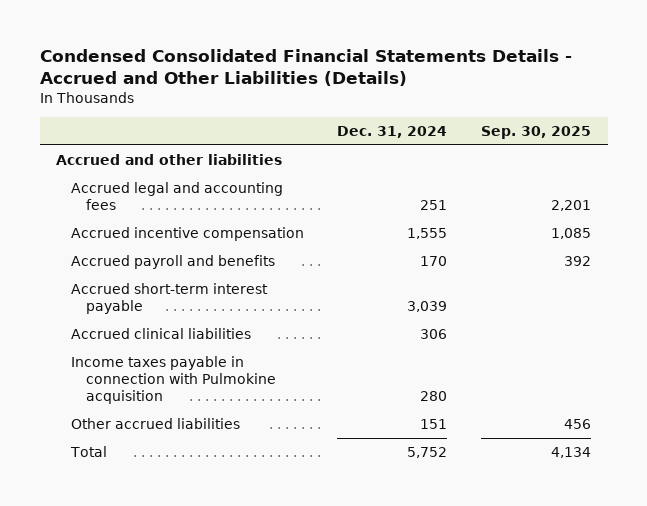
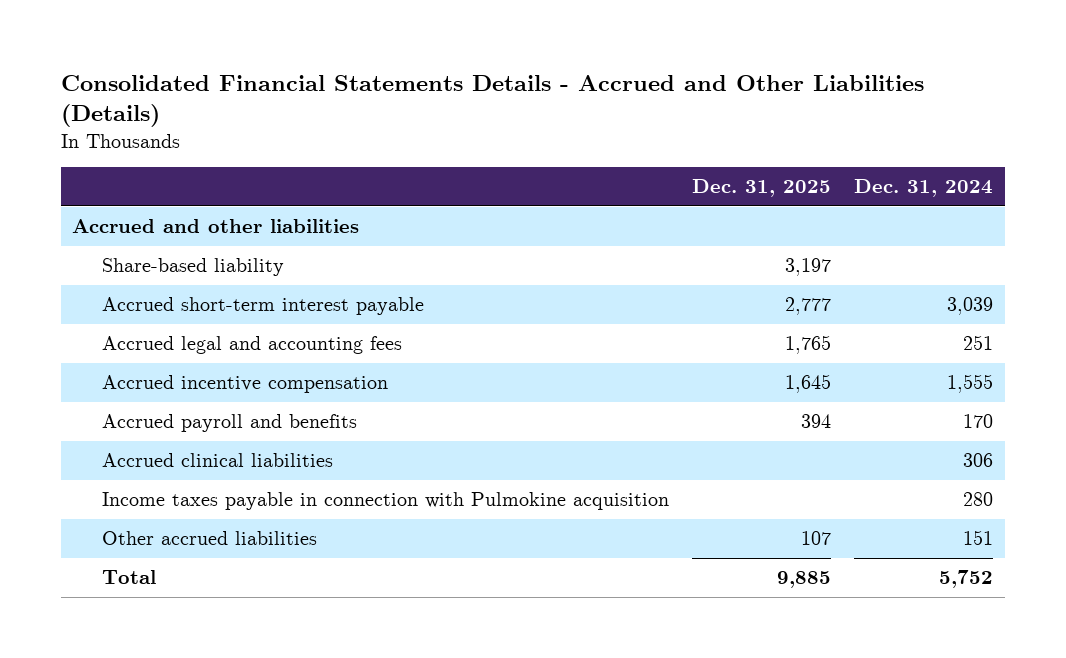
- Condensed Consolidated Financial Statements Details - Accrued and Other Liabilities (Details)
+ Consolidated Financial Statements Details - Accrued and Other Liabilities (Details)
- | Dec. 31, 2024 | Sep. 30, 2025
+ | Dec. 31, 2025 | Dec. 31, 2024
+ Share-based liability | 3,197 |
moved up: Accrued short-term interest payable | 2,777 | 3,039

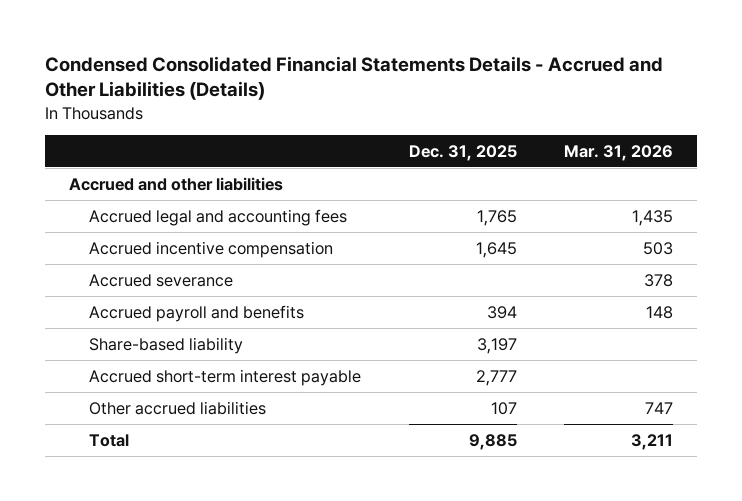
- Consolidated Financial Statements Details - Accrued and Other Liabilities (Details)
+ Condensed Consolidated Financial Statements Details - Accrued and Other Liabilities (Details)
- | Dec. 31, 2025 | Dec. 31, 2024
+ | Dec. 31, 2025 | Mar. 31, 2026
+ Accrued severance | | 378
- Accrued clinical liabilities | | 306
- Income taxes payable in connection with Pulmokine acquisition | | 280
moved down: Share-based liability | 3,197 |
moved down: Accrued short-term interest payable | 2,777 |

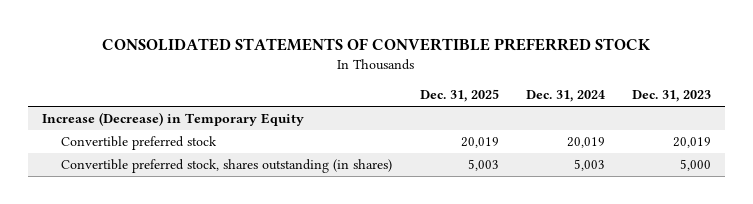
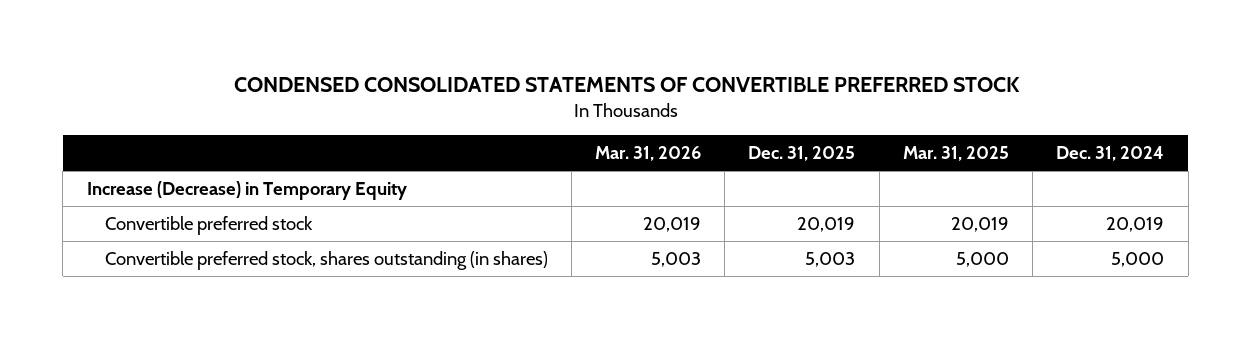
- CONSOLIDATED STATEMENTS OF CONVERTIBLE PREFERRED STOCK
+ CONDENSED CONSOLIDATED STATEMENTS OF CONVERTIBLE PREFERRED STOCK
- | Dec. 31, 2025 | Dec. 31, 2024 | Dec. 31, 2023
+ | Mar. 31, 2026 | Dec. 31, 2025 | Mar. 31, 2025 | Dec. 31, 2024
- Convertible preferred stock, shares outstanding (in shares) | 5,003 | 5,003 | 5,000
+ Convertible preferred stock, shares outstanding (in shares) | 5,003 | 5,003 | 5,000 | 5,000

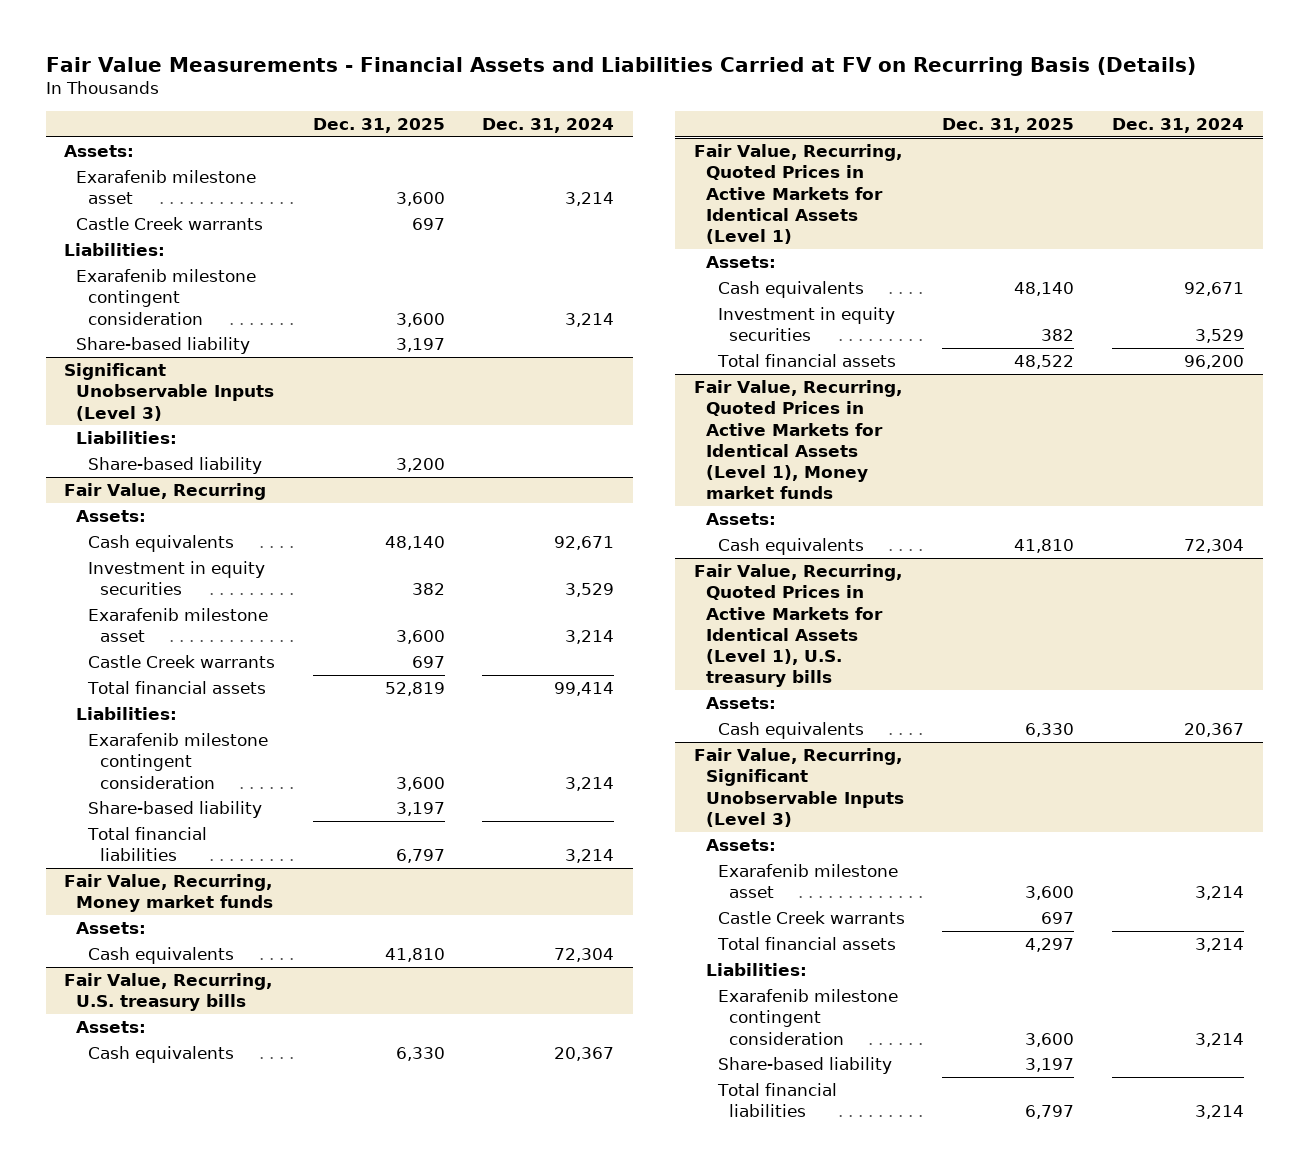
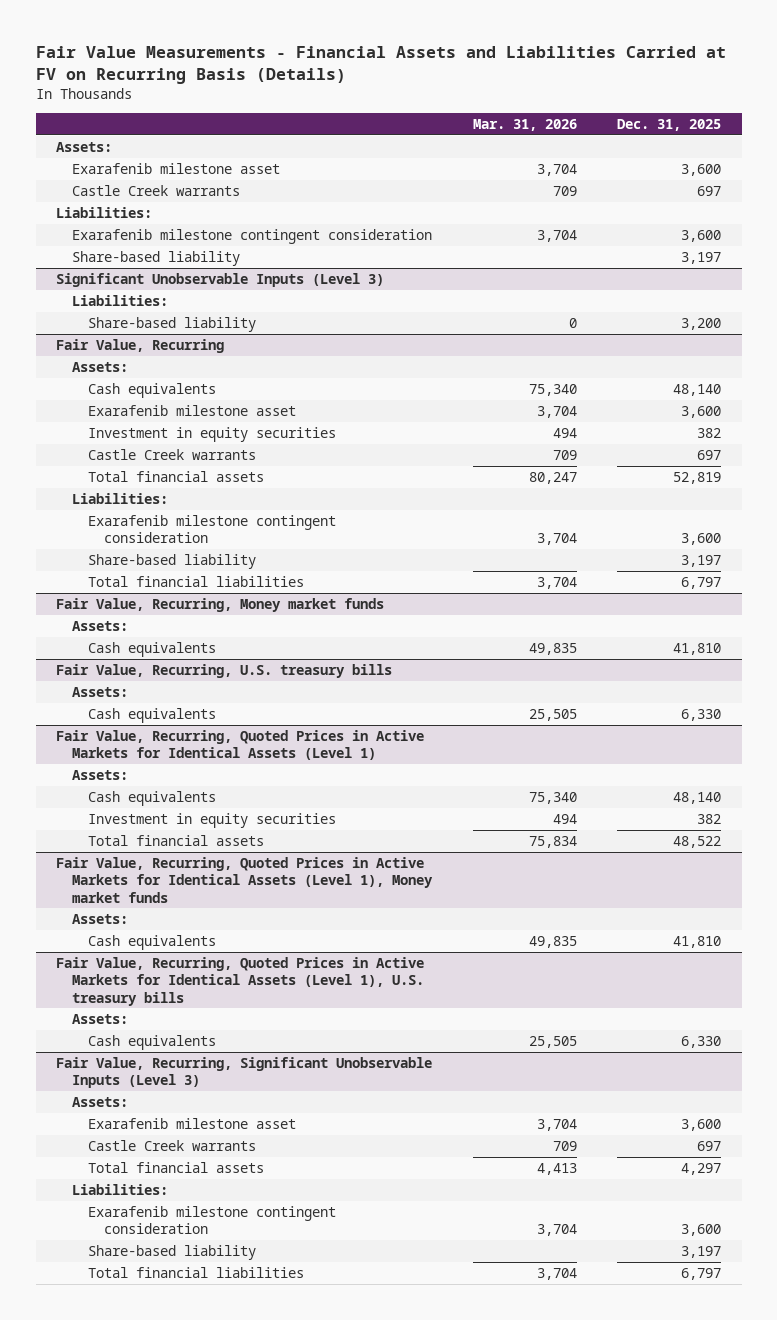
- | Dec. 31, 2025 | Dec. 31, 2024
+ | Mar. 31, 2026 | Dec. 31, 2025
@ Fair Value, Recurring
moved down: Investment in equity securities | 494 | 382

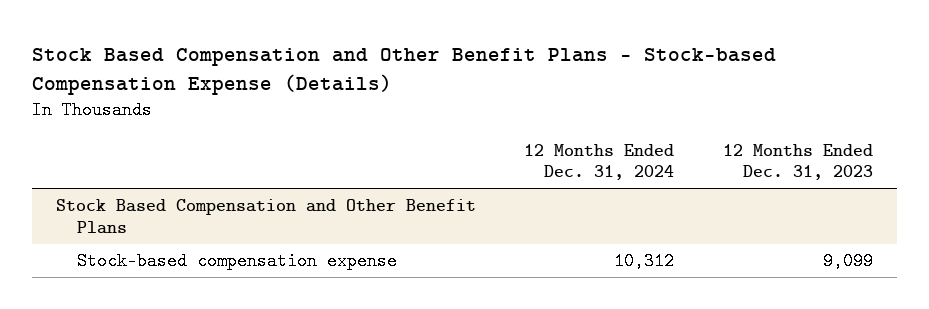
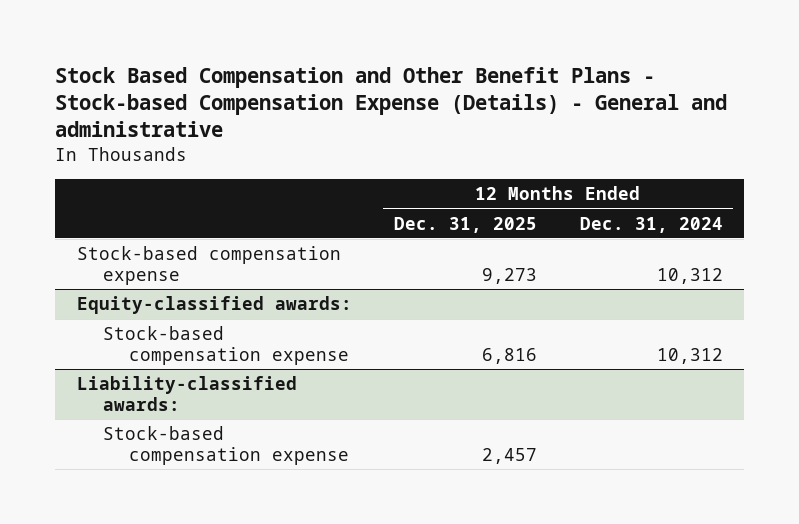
- Stock Based Compensation and Other Benefit Plans - Stock-based Compensation Expense (Details)
+ Stock Based Compensation and Other Benefit Plans - Stock-based Compensation Expense (Details) - General and administrative
- | 12 Months Ended Dec. 31, 2024 | 12 Months Ended Dec. 31, 2023
+ | 12 Months Ended Dec. 31, 2025 | 12 Months Ended Dec. 31, 2024
- Stock Based Compensation and Other Benefit Plans
+ Equity-classified awards:
+ Stock-based compensation expense | 6,816 | 10,312
+ Liability-classified awards:
+ Stock-based compensation expense | 2,457 |

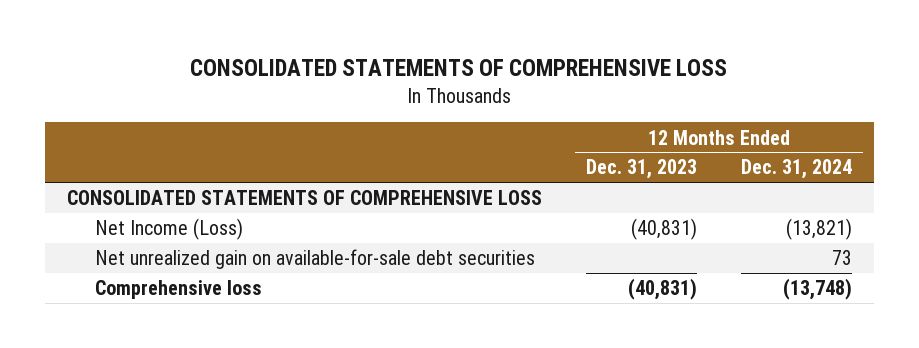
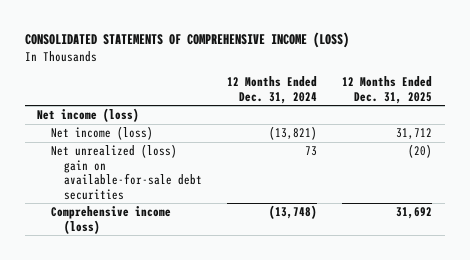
- CONSOLIDATED STATEMENTS OF COMPREHENSIVE LOSS
+ CONSOLIDATED STATEMENTS OF COMPREHENSIVE INCOME (LOSS)
- | 12 Months Ended Dec. 31, 2023 | 12 Months Ended Dec. 31, 2024
+ | 12 Months Ended Dec. 31, 2024 | 12 Months Ended Dec. 31, 2025
- CONSOLIDATED STATEMENTS OF COMPREHENSIVE LOSS
- Net Income (Loss) | (40,831) | (13,821)
- Net unrealized gain on available-for-sale debt securities | | 73
- Comprehensive loss | (40,831) | (13,748)
+ Net income (loss)
+ Net income (loss) | (13,821) | 31,712
+ Net unrealized (loss) gain on available-for-sale debt securities | 73 | (20)
+ Comprehensive income (loss) | (13,748) | 31,692

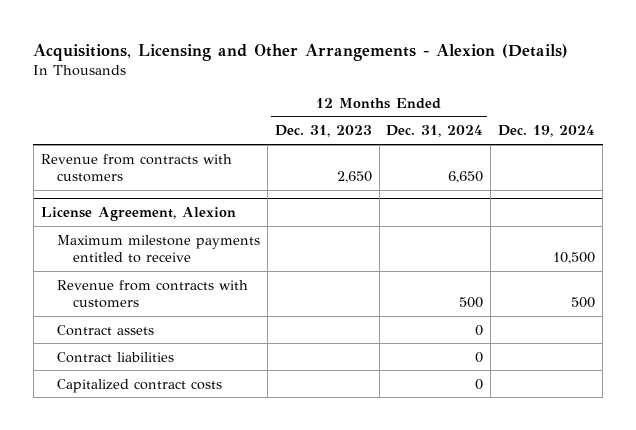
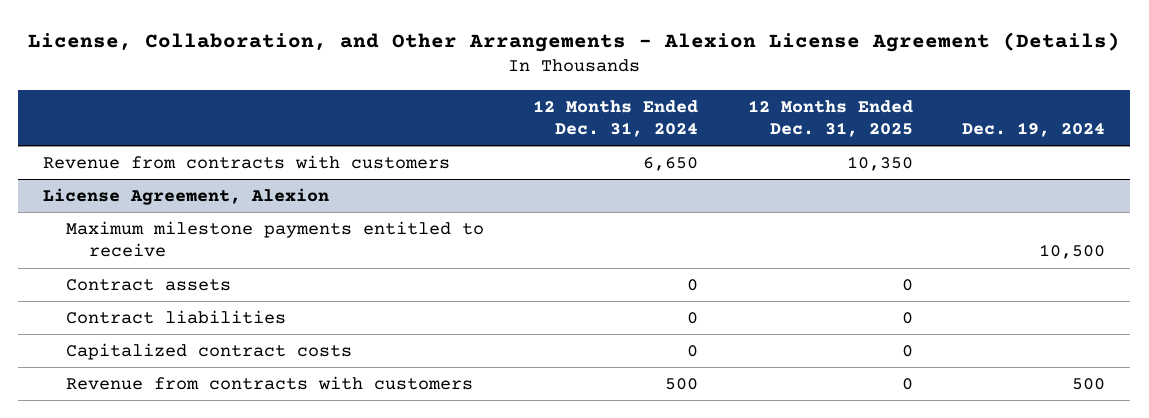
- Acquisitions, Licensing and Other Arrangements - Alexion (Details)
+ License, Collaboration, and Other Arrangements - Alexion License Agreement (Details)
- | 12 Months Ended Dec. 31, 2023 | 12 Months Ended Dec. 31, 2024 | Dec. 19, 2024
+ | 12 Months Ended Dec. 31, 2024 | 12 Months Ended Dec. 31, 2025 | Dec. 19, 2024
@ License Agreement, Alexion
moved down: Revenue from contracts with customers | 500 | 0 | 500

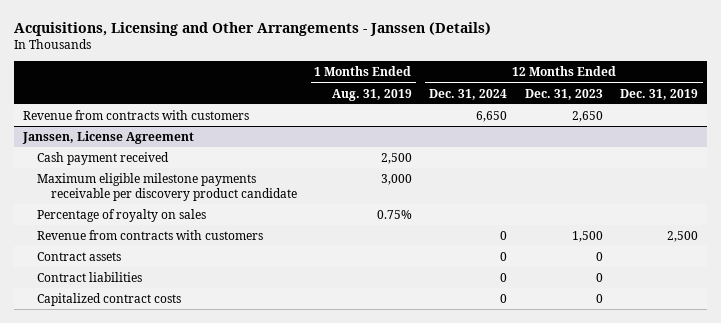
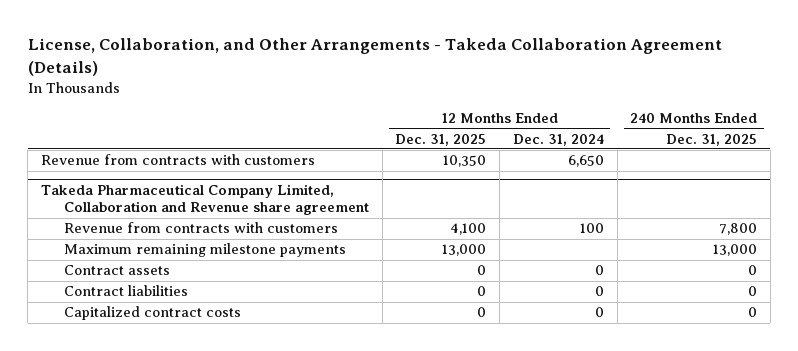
- Acquisitions, Licensing and Other Arrangements - Janssen (Details)
+ License, Collaboration, and Other Arrangements - Takeda Collaboration Agreement (Details)
- | 1 Months Ended Aug. 31, 2019 | 12 Months Ended Dec. 31, 2024 | 12 Months Ended Dec. 31, 2023 | 12 Months Ended Dec. 31, 2019
+ | 12 Months Ended Dec. 31, 2025 | 12 Months Ended Dec. 31, 2024 | 240 Months Ended Dec. 31, 2025
- Janssen, License Agreement
- Cash payment received | 2,500 | | |
- Maximum eligible milestone payments receivable per discovery product candidate | 3,000 | | |
- Percentage of royalty on sales | 0.75% | | |
- Revenue from contracts with customers | | 0 | 1,500 | 2,500
+ Takeda Pharmaceutical Company Limited, Collaboration and Revenue share agreement
+ Revenue from contracts with customers | 4,100 | 100 | 7,800
+ Maximum remaining milestone payments | 13,000 | | 13,000

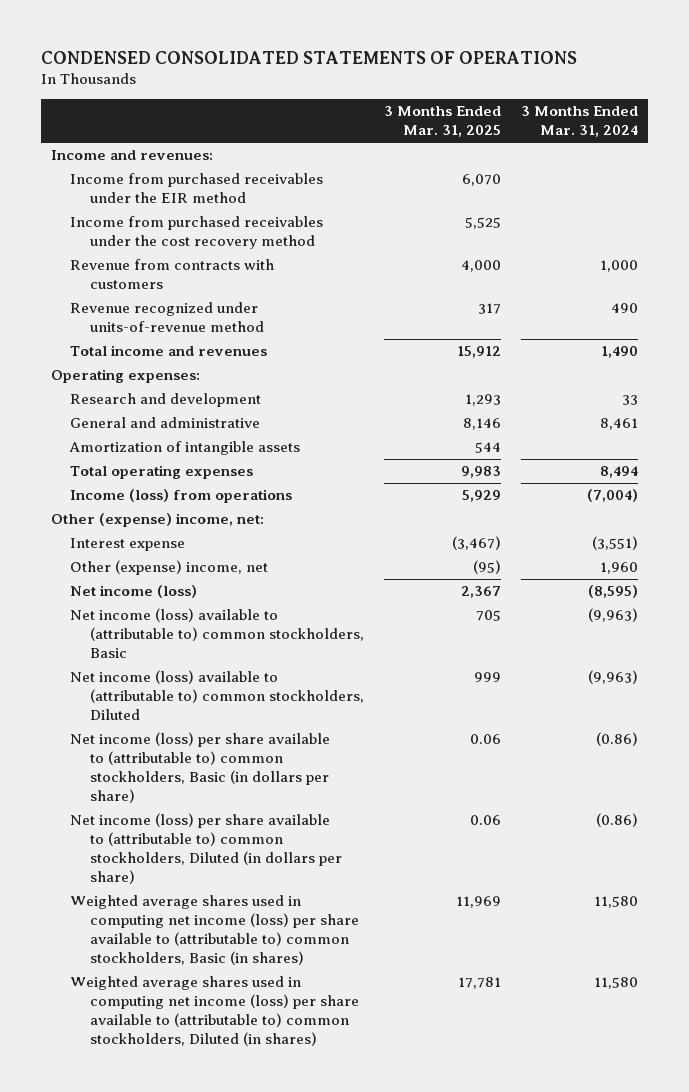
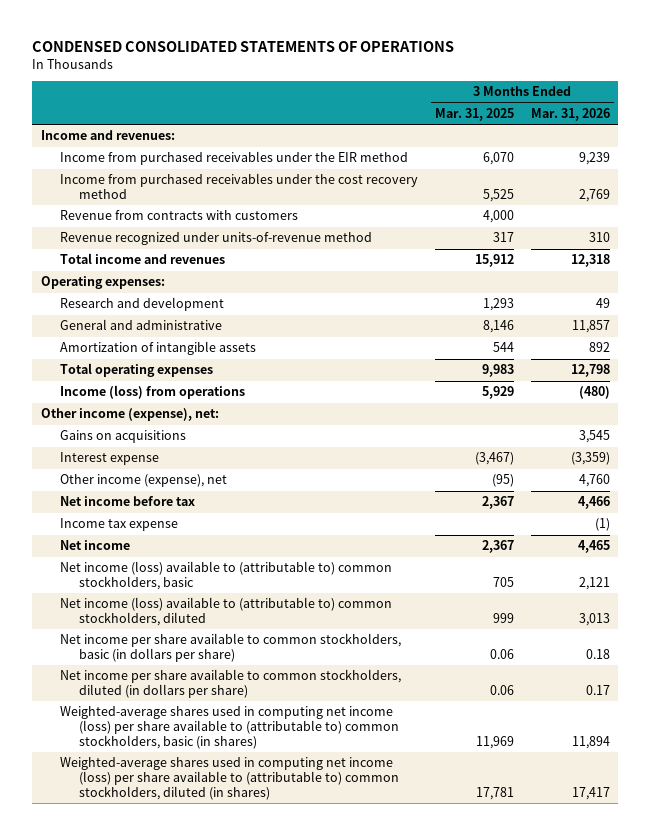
- | 3 Months Ended Mar. 31, 2025 | 3 Months Ended Mar. 31, 2024
+ | 3 Months Ended Mar. 31, 2025 | 3 Months Ended Mar. 31, 2026
- Other (expense) income, net:
+ Other income (expense), net:
+ Gains on acquisitions | | 3,545
- Other (expense) income, net | (95) | 1,960
- Net income (loss) | 2,367 | (8,595)
- Net income (loss) available to (attributable to) common stockholders, Basic | 705 | (9,963)
- Net income (loss) available to (attributable to) common stockholders, Diluted | 999 | (9,963)
- Net income (loss) per share available to (attributable to) common stockholders, Basic (in dollars per share) | 0.06 | (0.86)
- Net income (loss) per share available to (attributable to) common stockholders, Diluted (in dollars per share) | 0.06 | (0.86)
- Weighted average shares used in computing net income (loss) per share available to (attributable to) common stockholders, Basic (in shares) | 11,969 | 11,580
- Weighted average shares used in computing net income (loss) per share available to (attributable to) common stockholders, Diluted (in shares) | 17,781 | 11,580
+ Other income (expense), net | (95) | 4,760
+ Net income before tax | 2,367 | 4,466
+ Income tax expense | | (1)
+ Net income | 2,367 | 4,465
+ Net income (loss) available to (attributable to) common stockholders, basic | 705 | 2,121
+ Net income (loss) available to (attributable to) common stockholders, diluted | 999 | 3,013
+ Net income per share available to common stockholders, basic (in dollars per share) | 0.06 | 0.18
+ Net income per share available to common stockholders, diluted (in dollars per share) | 0.06 | 0.17
+ Weighted-average shares used in computing net income (loss) per share available to (attributable to) common stockholders, basic (in shares) | 11,969 | 11,894
+ Weighted-average shares used in computing net income (loss) per share available to (attributable to) common stockholders, diluted (in shares) | 17,781 | 17,417

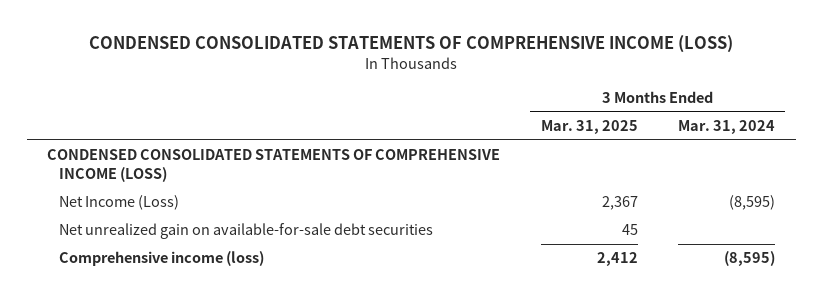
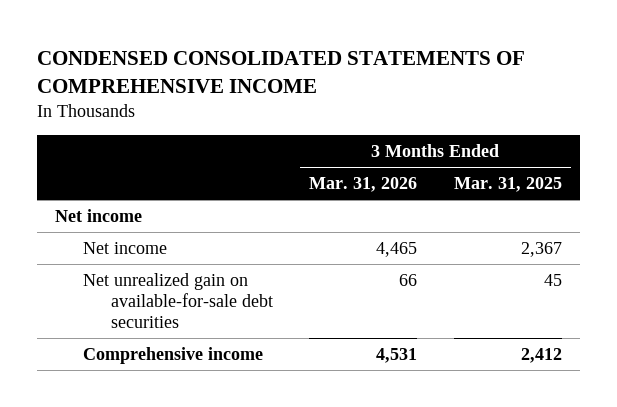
- CONDENSED CONSOLIDATED STATEMENTS OF COMPREHENSIVE INCOME (LOSS)
+ CONDENSED CONSOLIDATED STATEMENTS OF COMPREHENSIVE INCOME
- | 3 Months Ended Mar. 31, 2025 | 3 Months Ended Mar. 31, 2024
+ | 3 Months Ended Mar. 31, 2026 | 3 Months Ended Mar. 31, 2025
- CONDENSED CONSOLIDATED STATEMENTS OF COMPREHENSIVE INCOME (LOSS)
- Net Income (Loss) | 2,367 | (8,595)
+ Net income
+ Net income | 4,465 | 2,367
- Comprehensive income (loss) | 2,412 | (8,595)
+ Comprehensive income | 4,531 | 2,412

